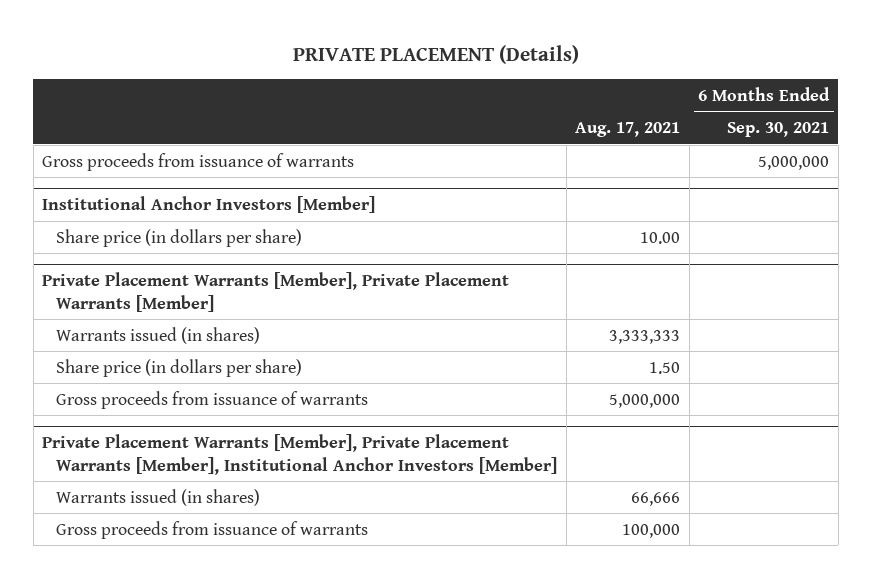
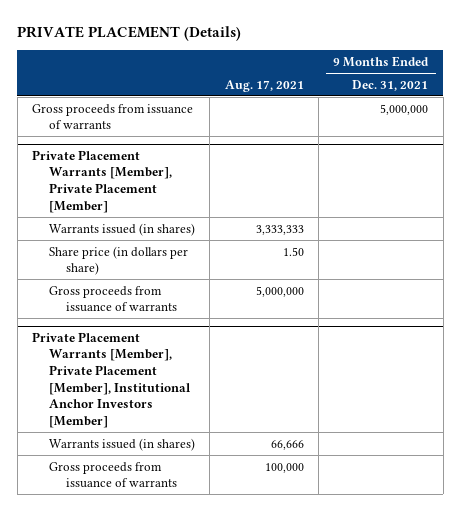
- | Aug. 17, 2021 | 6 Months Ended Sep. 30, 2021
+ | Aug. 17, 2021 | 9 Months Ended Dec. 31, 2021
- Institutional Anchor Investors [Member]
- Share price (in dollars per share) | 10.00 |
- Private Placement Warrants [Member], Private Placement Warrants [Member]
+ Private Placement Warrants [Member], Private Placement [Member]
- Private Placement Warrants [Member], Private Placement Warrants [Member], Institutional Anchor Investors [Member]
+ Private Placement Warrants [Member], Private Placement [Member], Institutional Anchor Investors [Member]

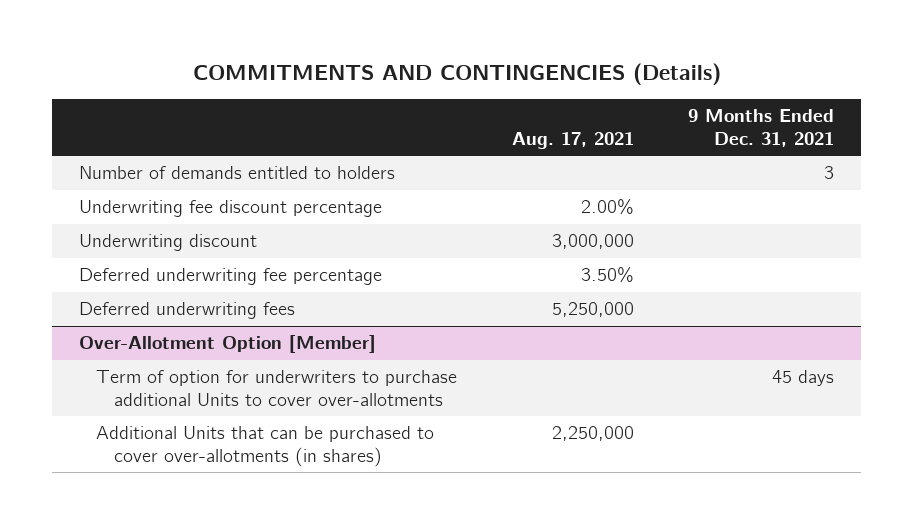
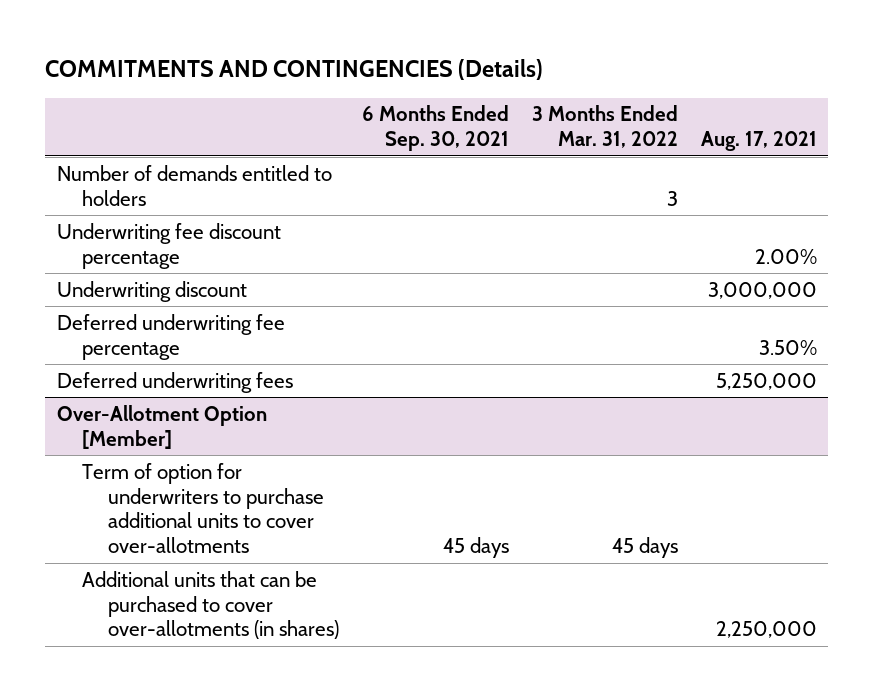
- | Aug. 17, 2021 | 9 Months Ended Dec. 31, 2021
+ | 6 Months Ended Sep. 30, 2021 | 3 Months Ended Mar. 31, 2022 | Aug. 17, 2021
@ Over-Allotment Option [Member]
- Term of option for underwriters to purchase additional Units to cover over-allotments | | 45 days
- Additional Units that can be purchased to cover over-allotments (in shares) | 2,250,000 |
+ Term of option for underwriters to purchase additional units to cover over-allotments | 45 days | 45 days |
+ Additional units that can be purchased to cover over-allotments (in shares) | | | 2,250,000

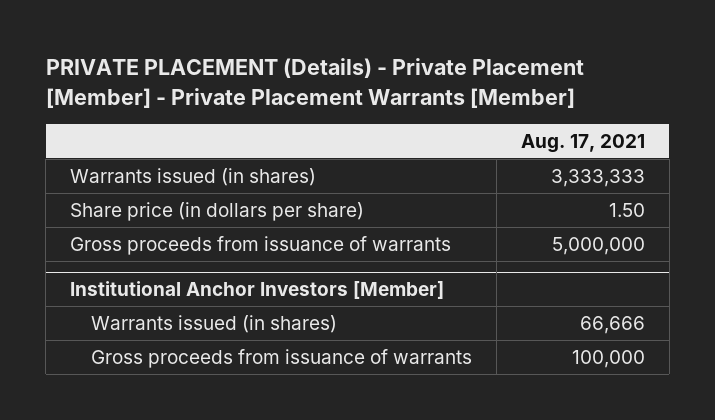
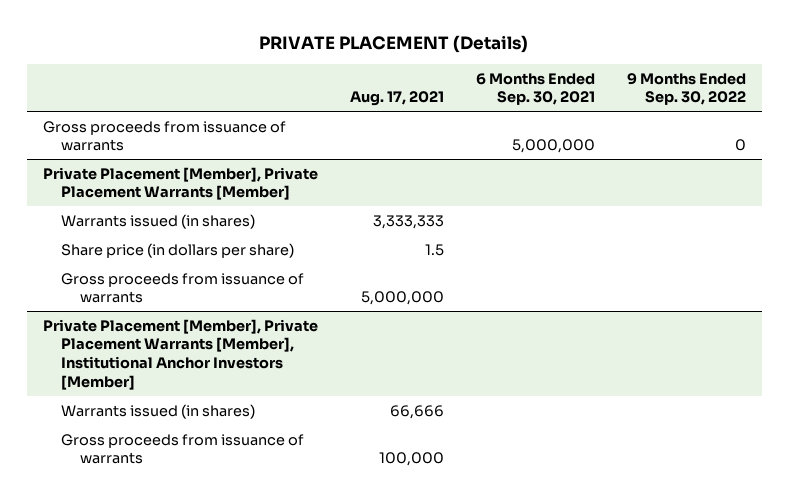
- PRIVATE PLACEMENT (Details) - Private Placement [Member] - Private Placement Warrants [Member]
+ PRIVATE PLACEMENT (Details)
- | Aug. 17, 2021
+ | Aug. 17, 2021 | 6 Months Ended Sep. 30, 2021 | 9 Months Ended Sep. 30, 2022
+ Gross proceeds from issuance of warrants | | 5,000,000 | 0
+ Private Placement [Member], Private Placement Warrants [Member]
- Share price (in dollars per share) | 1.50
+ Share price (in dollars per share) | 1.5 | |
- Institutional Anchor Investors [Member]
+ Private Placement [Member], Private Placement Warrants [Member], Institutional Anchor Investors [Member]

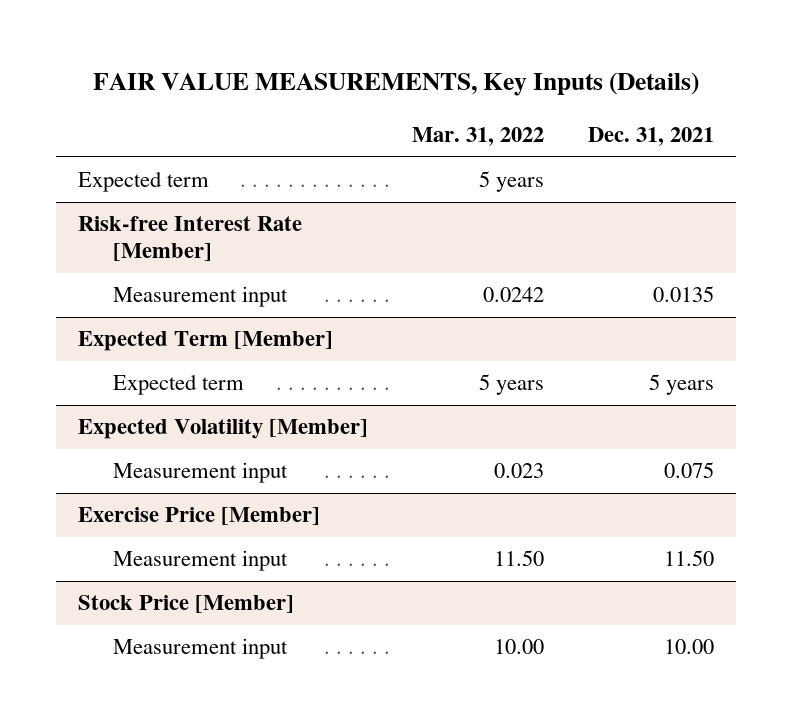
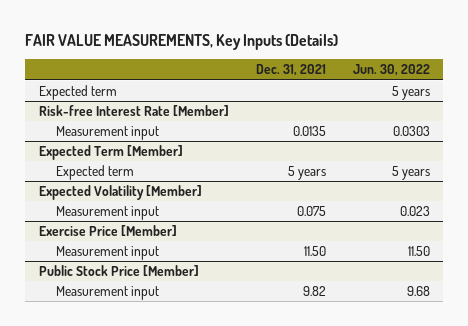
- | Mar. 31, 2022 | Dec. 31, 2021
+ | Dec. 31, 2021 | Jun. 30, 2022
- Stock Price [Member]
- Measurement input | 10.00 | 10.00
+ Public Stock Price [Member]
+ Measurement input | 9.82 | 9.68

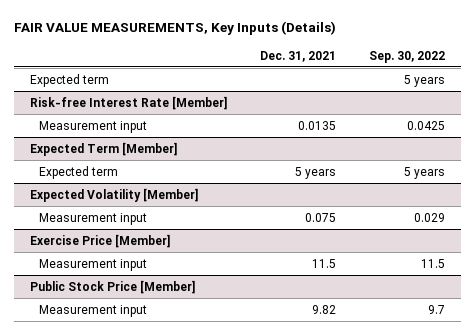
- | Dec. 31, 2021 | Jun. 30, 2022
+ | Dec. 31, 2021 | Sep. 30, 2022
@ Exercise Price [Member]
- Measurement input | 11.50 | 11.50
+ Measurement input | 11.5 | 11.5

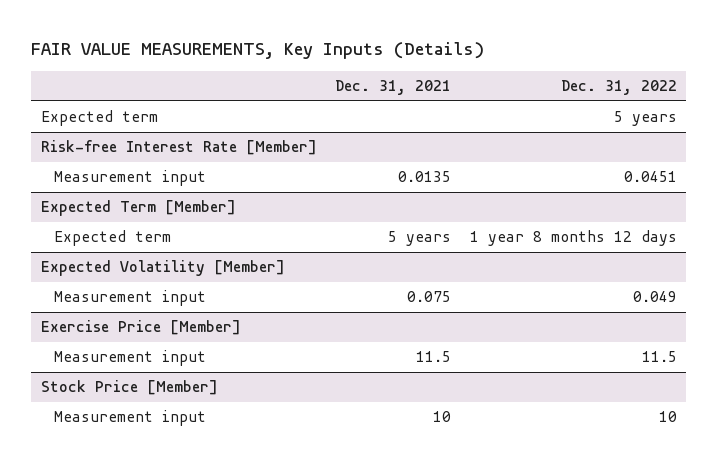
- | Dec. 31, 2021 | Sep. 30, 2022
+ | Dec. 31, 2021 | Dec. 31, 2022
- Public Stock Price [Member]
- Measurement input | 9.82 | 9.7
+ Stock Price [Member]
+ Measurement input | 10 | 10

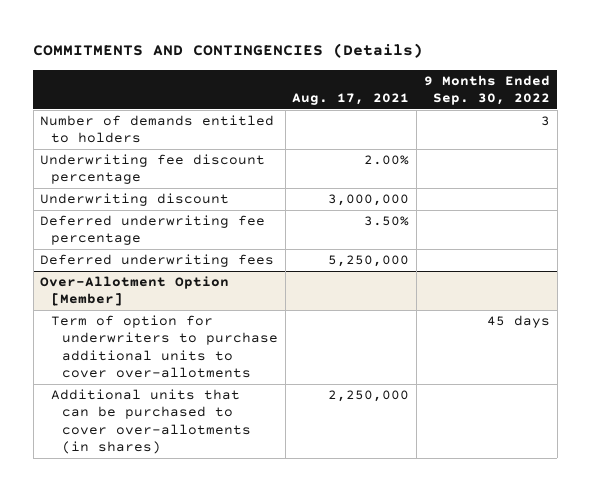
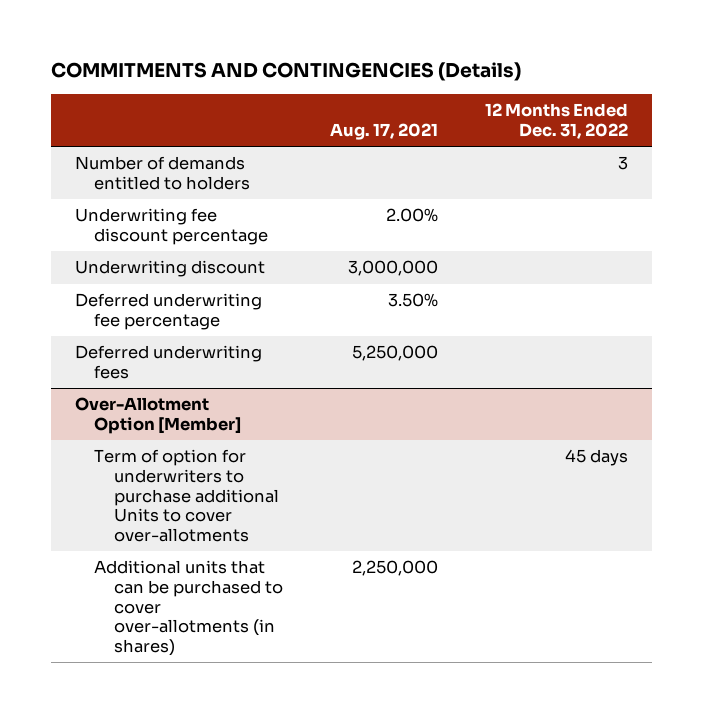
- | Aug. 17, 2021 | 9 Months Ended Sep. 30, 2022
+ | Aug. 17, 2021 | 12 Months Ended Dec. 31, 2022
@ Over-Allotment Option [Member]
- Term of option for underwriters to purchase additional units to cover over-allotments | | 45 days
+ Term of option for underwriters to purchase additional Units to cover over-allotments | | 45 days

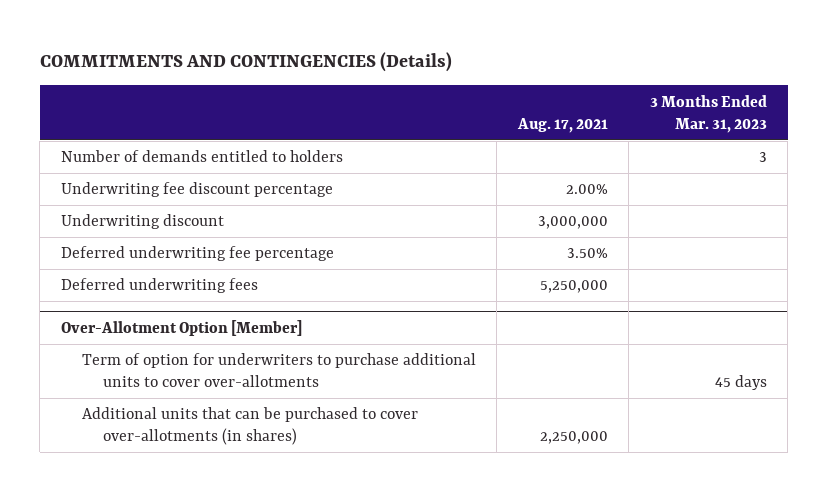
- | Aug. 17, 2021 | 12 Months Ended Dec. 31, 2022
+ | Aug. 17, 2021 | 3 Months Ended Mar. 31, 2023
@ Over-Allotment Option [Member]
- Term of option for underwriters to purchase additional Units to cover over-allotments | | 45 days
+ Term of option for underwriters to purchase additional units to cover over-allotments | | 45 days

